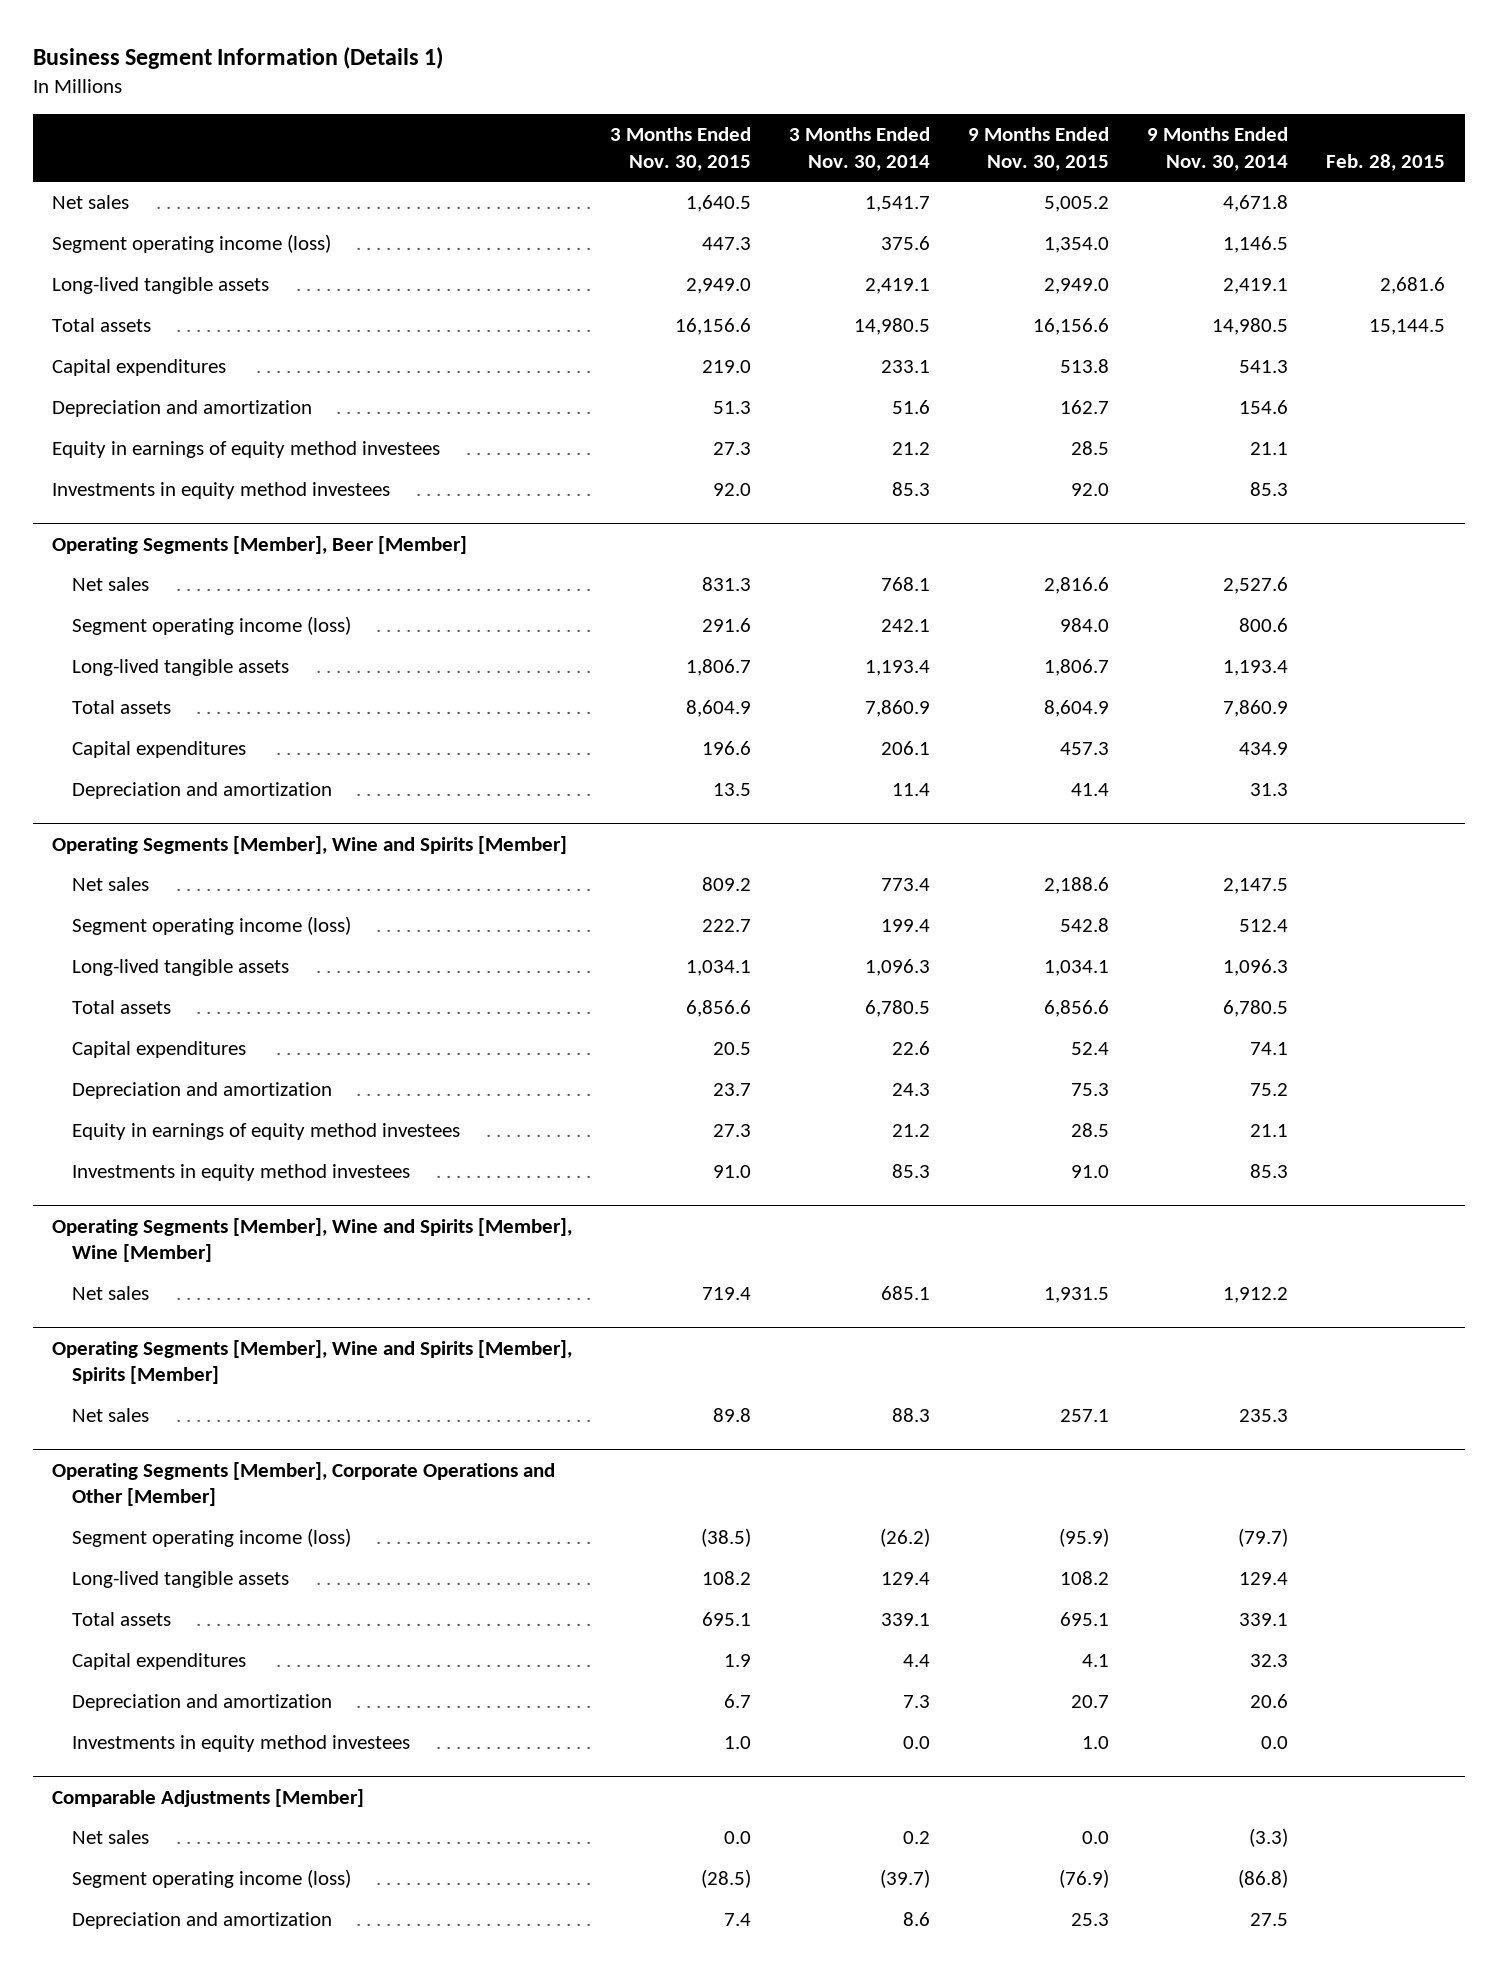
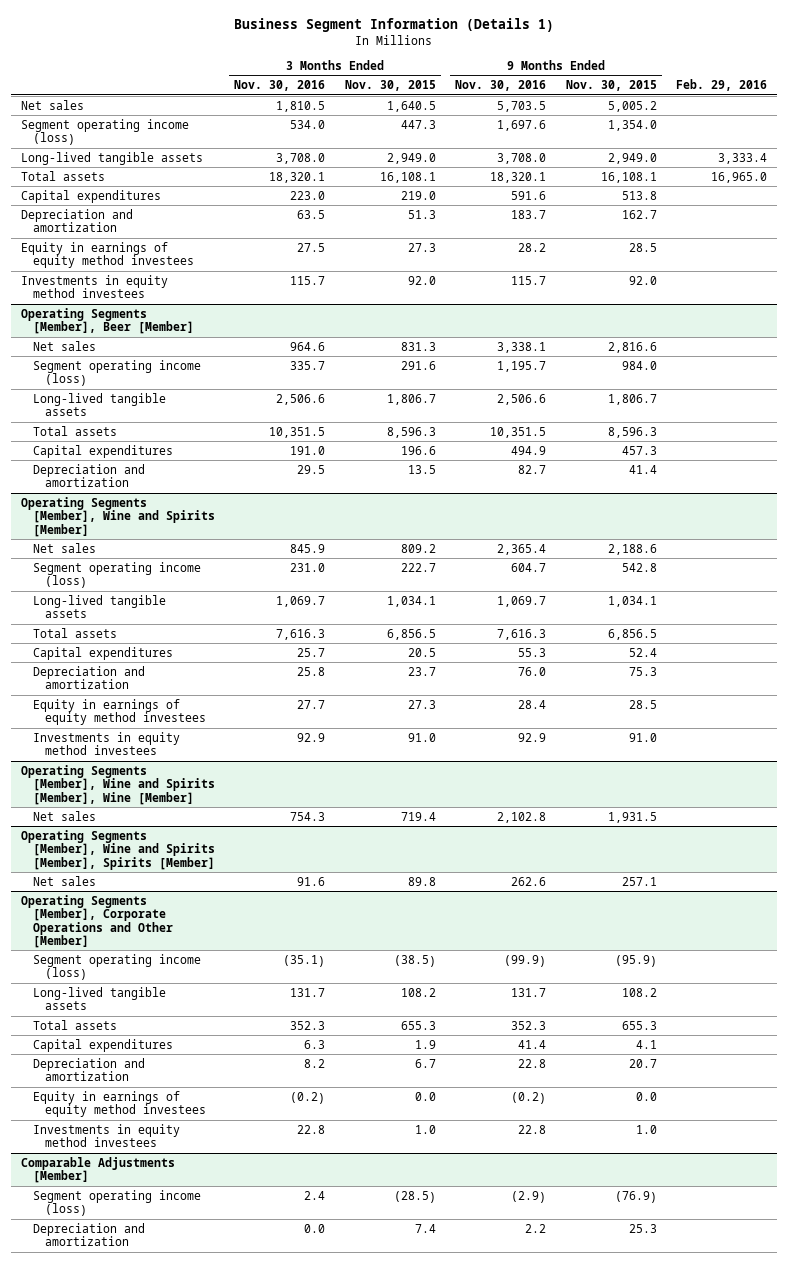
- | 3 Months Ended Nov. 30, 2015 | 3 Months Ended Nov. 30, 2014 | 9 Months Ended Nov. 30, 2015 | 9 Months Ended Nov. 30, 2014 | Feb. 28, 2015
+ | 3 Months Ended Nov. 30, 2016 | 3 Months Ended Nov. 30, 2015 | 9 Months Ended Nov. 30, 2016 | 9 Months Ended Nov. 30, 2015 | Feb. 29, 2016
- Total assets | 16,156.6 | 14,980.5 | 16,156.6 | 14,980.5 | 15,144.5
+ Total assets | 18,320.1 | 16,108.1 | 18,320.1 | 16,108.1 | 16,965.0
@ Operating Segments [Member], Beer [Member]
- Total assets | 8,604.9 | 7,860.9 | 8,604.9 | 7,860.9 |
+ Total assets | 10,351.5 | 8,596.3 | 10,351.5 | 8,596.3 |
@ Operating Segments [Member], Wine and Spirits [Member]
- Total assets | 6,856.6 | 6,780.5 | 6,856.6 | 6,780.5 |
+ Total assets | 7,616.3 | 6,856.5 | 7,616.3 | 6,856.5 |
@ Operating Segments [Member], Corporate Operations and Other [Member]
- Total assets | 695.1 | 339.1 | 695.1 | 339.1 |
+ Total assets | 352.3 | 655.3 | 352.3 | 655.3 |
+ Equity in earnings of equity method investees | (0.2) | 0.0 | (0.2) | 0.0 |
@ Comparable Adjustments [Member]
- Net sales | 0.0 | 0.2 | 0.0 | (3.3) |

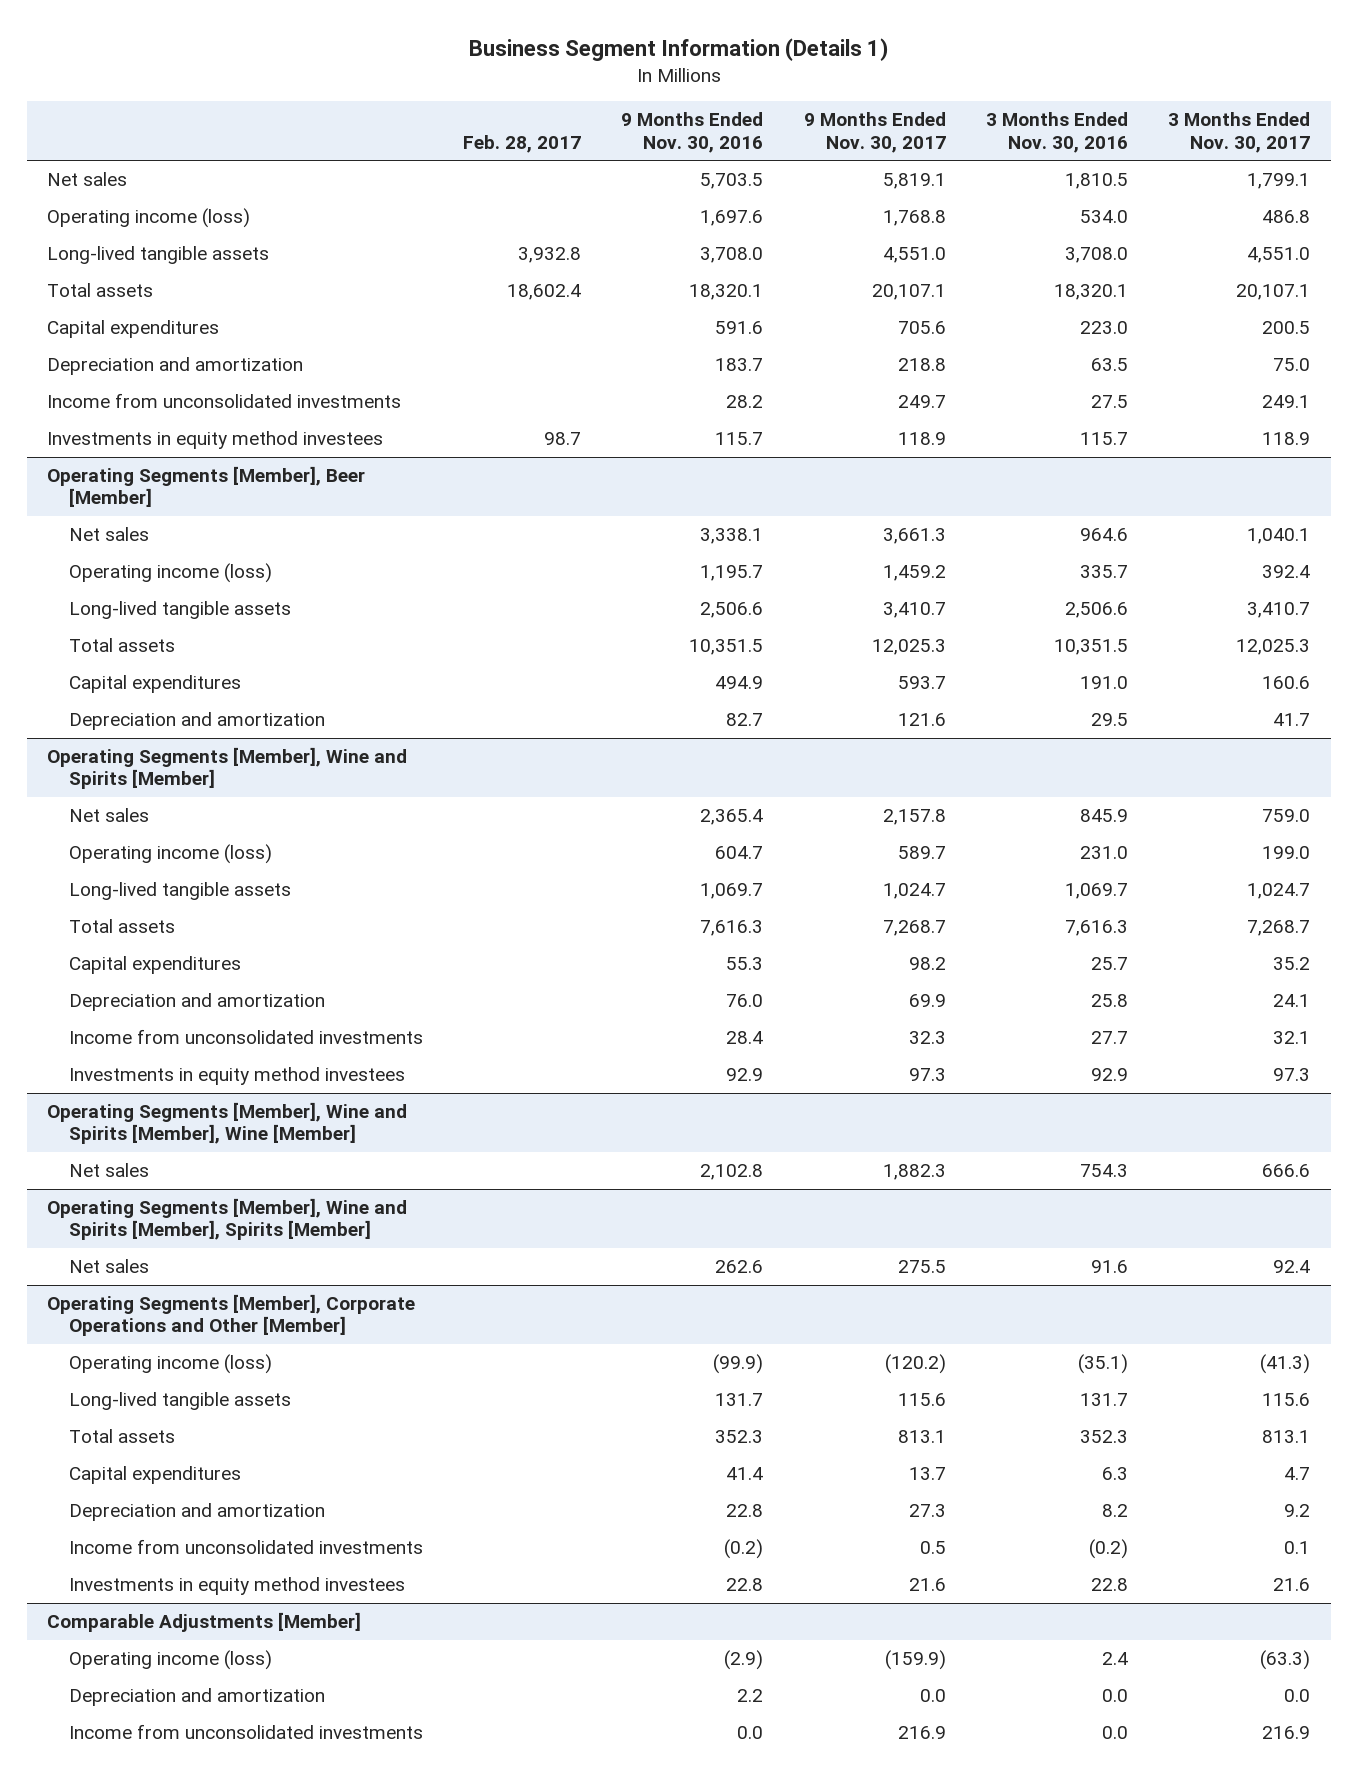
- | 3 Months Ended Nov. 30, 2016 | 3 Months Ended Nov. 30, 2015 | 9 Months Ended Nov. 30, 2016 | 9 Months Ended Nov. 30, 2015 | Feb. 29, 2016
+ | Feb. 28, 2017 | 9 Months Ended Nov. 30, 2016 | 9 Months Ended Nov. 30, 2017 | 3 Months Ended Nov. 30, 2016 | 3 Months Ended Nov. 30, 2017
- Segment operating income (loss) | 534.0 | 447.3 | 1,697.6 | 1,354.0 |
+ Operating income (loss) | | 1,697.6 | 1,768.8 | 534.0 | 486.8
- Equity in earnings of equity method investees | 27.5 | 27.3 | 28.2 | 28.5 |
+ Income from unconsolidated investments | | 28.2 | 249.7 | 27.5 | 249.1
@ Operating Segments [Member], Beer [Member]
- Segment operating income (loss) | 335.7 | 291.6 | 1,195.7 | 984.0 |
+ Operating income (loss) | | 1,195.7 | 1,459.2 | 335.7 | 392.4
@ Operating Segments [Member], Wine and Spirits [Member]
- Segment operating income (loss) | 231.0 | 222.7 | 604.7 | 542.8 |
+ Operating income (loss) | | 604.7 | 589.7 | 231.0 | 199.0
- Equity in earnings of equity method investees | 27.7 | 27.3 | 28.4 | 28.5 |
+ Income from unconsolidated investments | | 28.4 | 32.3 | 27.7 | 32.1
@ Operating Segments [Member], Corporate Operations and Other [Member]
- Segment operating income (loss) | (35.1) | (38.5) | (99.9) | (95.9) |
+ Operating income (loss) | | (99.9) | (120.2) | (35.1) | (41.3)
- Equity in earnings of equity method investees | (0.2) | 0.0 | (0.2) | 0.0 |
+ Income from unconsolidated investments | | (0.2) | 0.5 | (0.2) | 0.1
@ Comparable Adjustments [Member]
- Segment operating income (loss) | 2.4 | (28.5) | (2.9) | (76.9) |
+ Operating income (loss) | | (2.9) | (159.9) | 2.4 | (63.3)
+ Income from unconsolidated investments | | 0.0 | 216.9 | 0.0 | 216.9

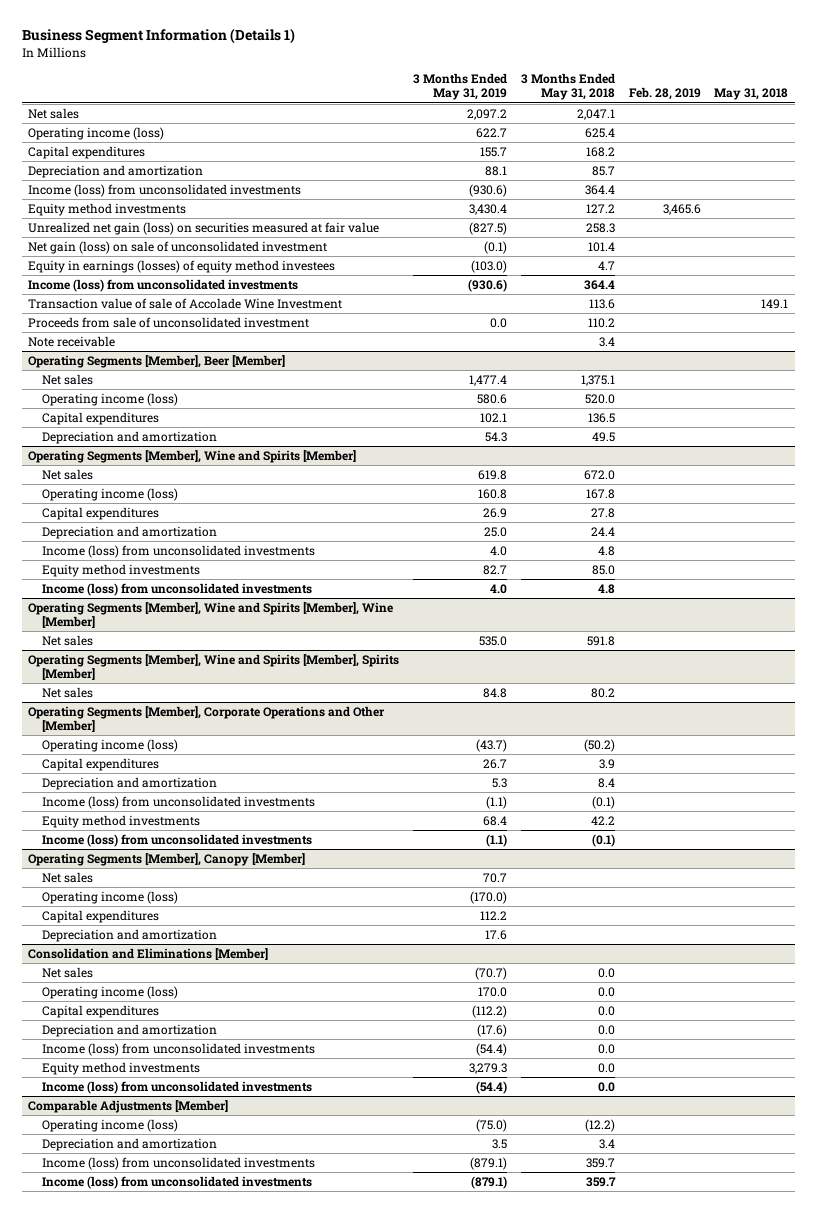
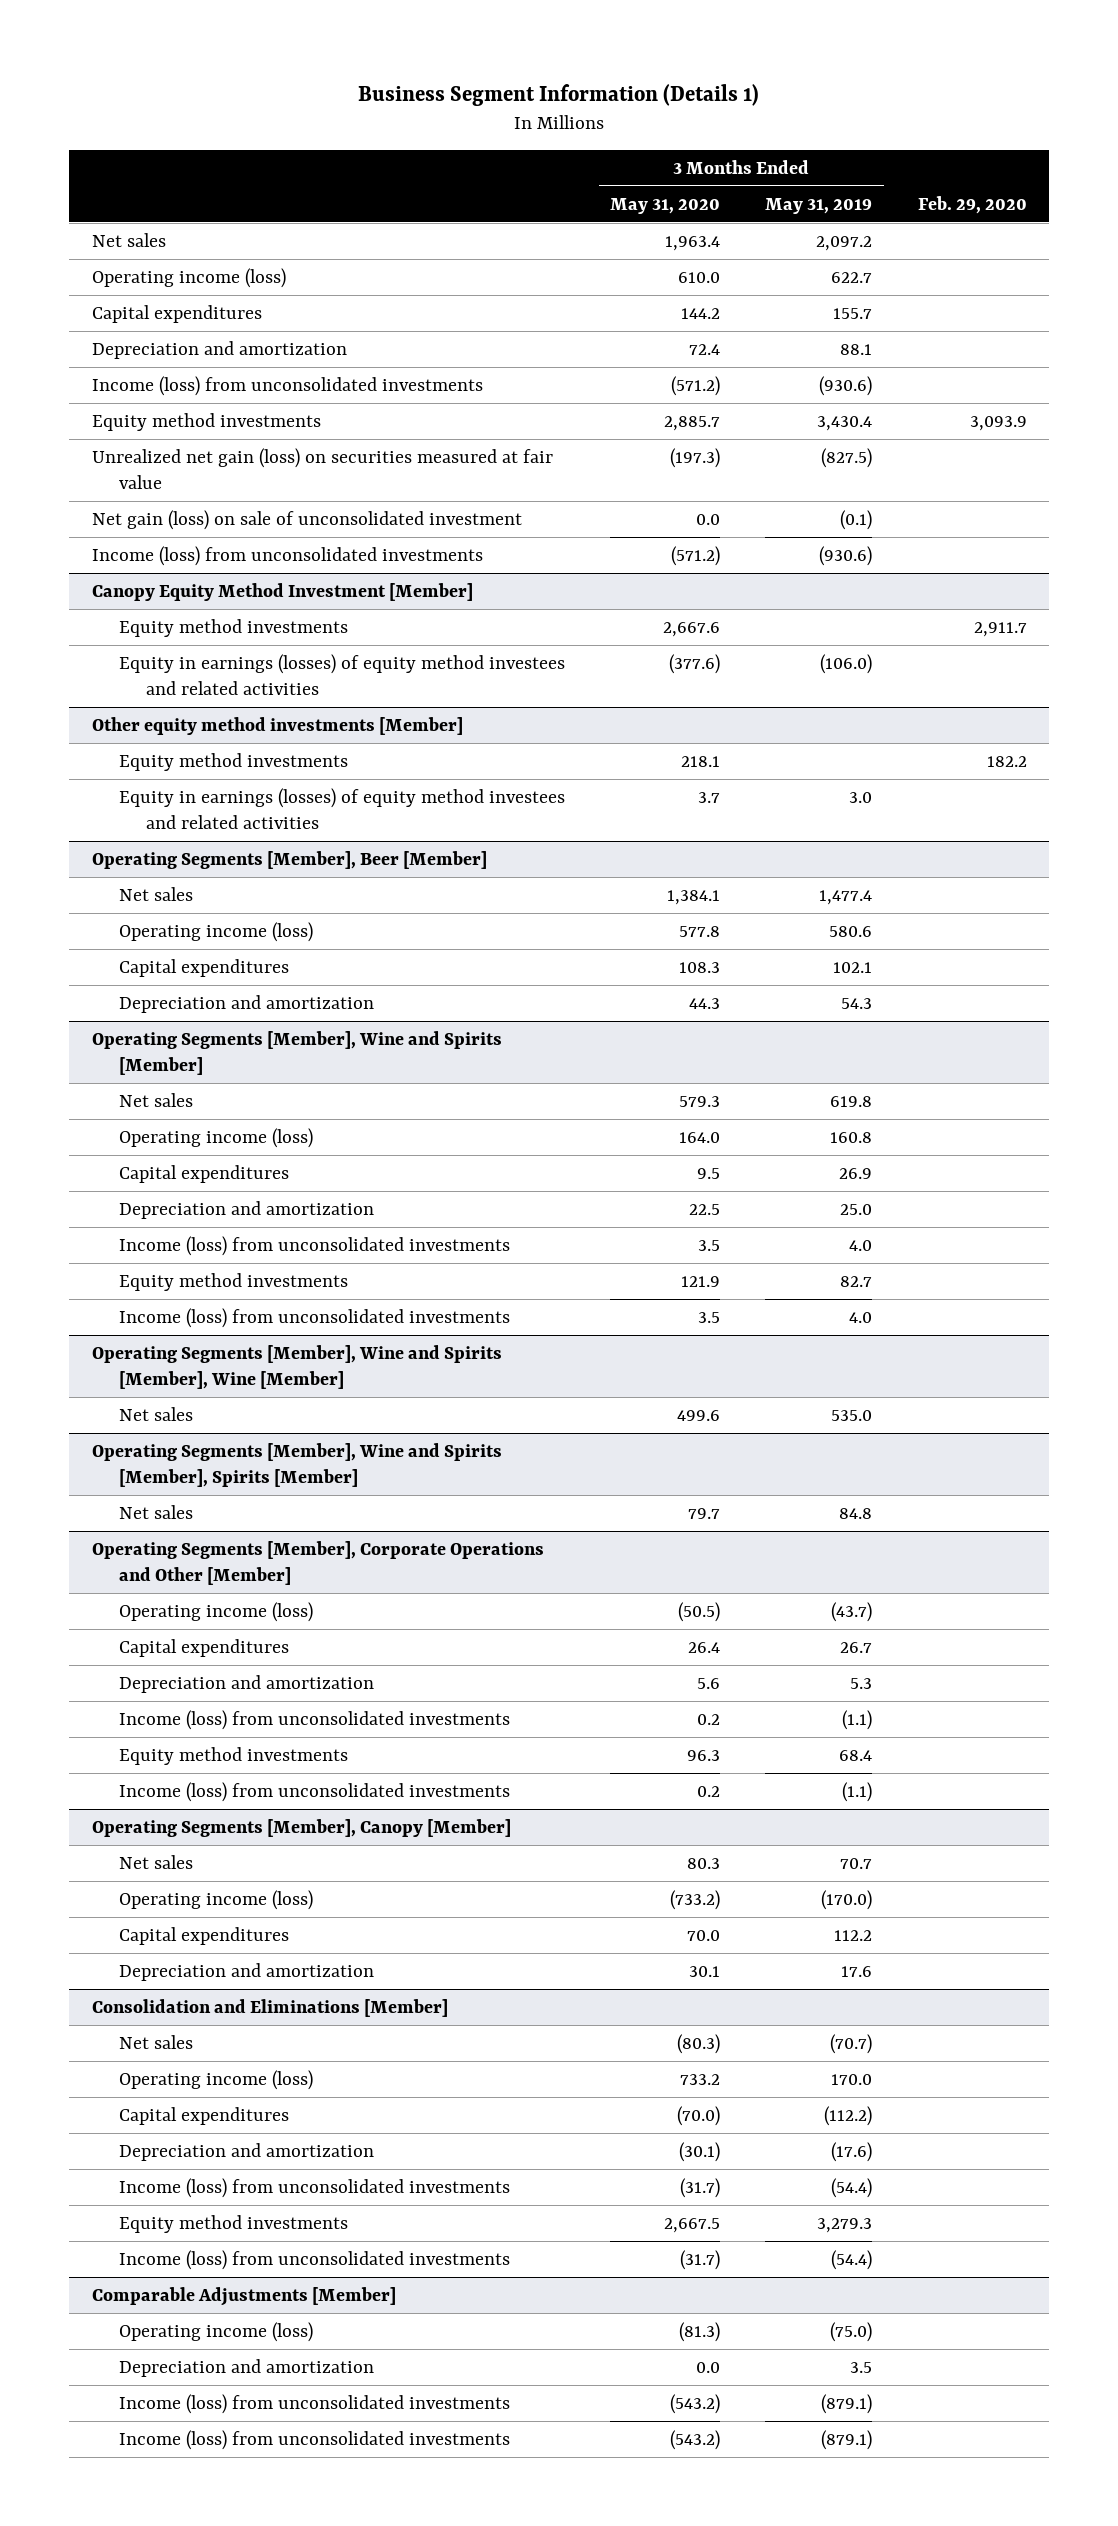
- | 3 Months Ended May 31, 2019 | 3 Months Ended May 31, 2018 | Feb. 28, 2019 | May 31, 2018
+ | 3 Months Ended May 31, 2020 | 3 Months Ended May 31, 2019 | Feb. 29, 2020
- Equity in earnings (losses) of equity method investees | (103.0) | 4.7 | |
- Transaction value of sale of Accolade Wine Investment | | 113.6 | | 149.1
- Proceeds from sale of unconsolidated investment | 0.0 | 110.2 | |
- Note receivable | | 3.4 | |
+ Canopy Equity Method Investment [Member]
+ Equity method investments | 2,667.6 | | 2,911.7
+ Equity in earnings (losses) of equity method investees and related activities | (377.6) | (106.0) |
+ Other equity method investments [Member]
+ Equity method investments | 218.1 | | 182.2
+ Equity in earnings (losses) of equity method investees and related activities | 3.7 | 3.0 |

